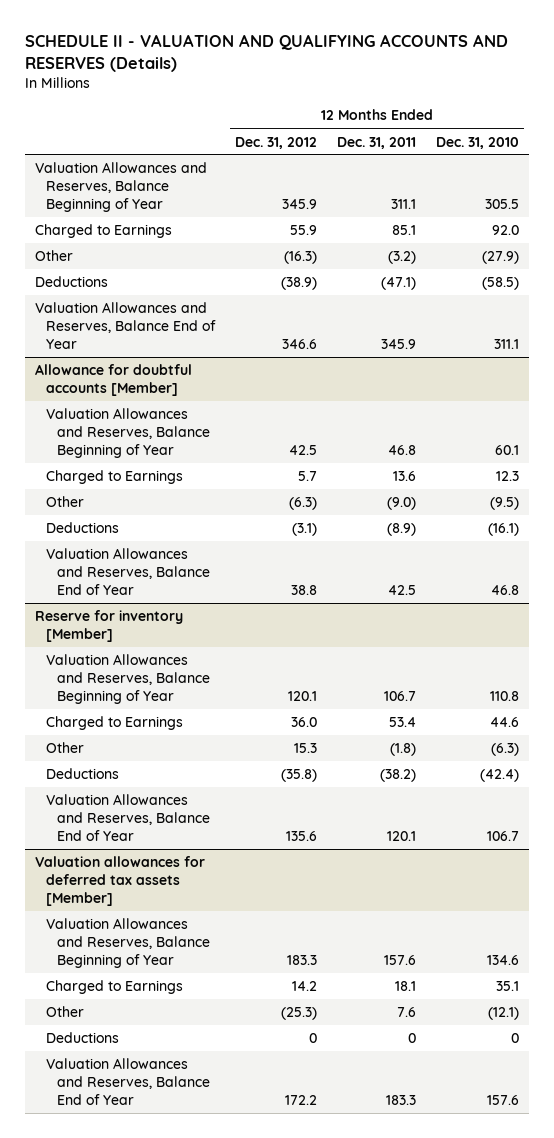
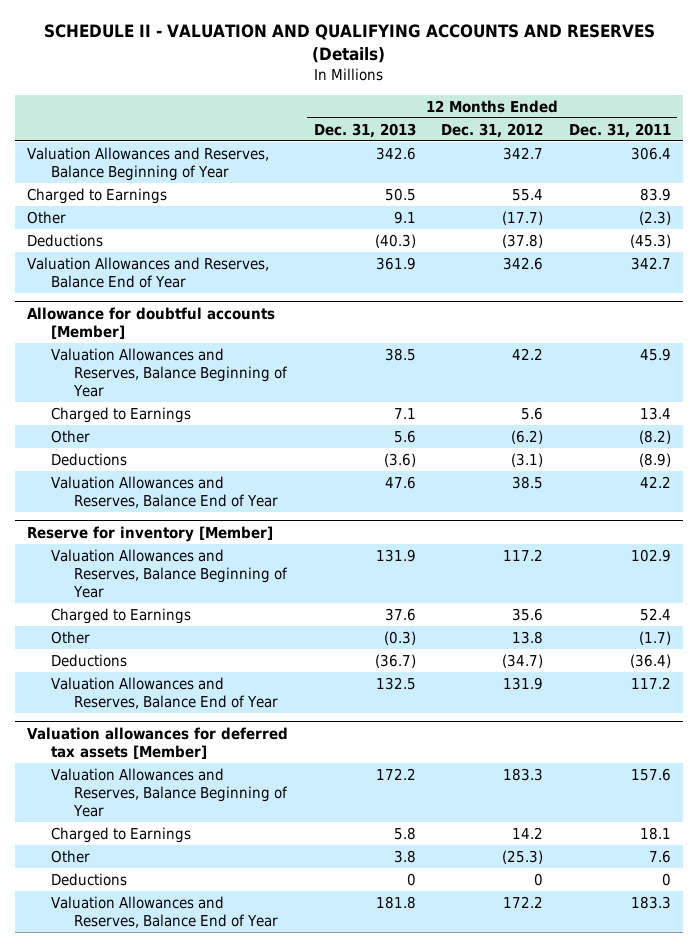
- | 12 Months Ended Dec. 31, 2012 | 12 Months Ended Dec. 31, 2011 | 12 Months Ended Dec. 31, 2010
+ | 12 Months Ended Dec. 31, 2013 | 12 Months Ended Dec. 31, 2012 | 12 Months Ended Dec. 31, 2011
- Valuation Allowances and Reserves, Balance Beginning of Year | 345.9 | 311.1 | 305.5
- Charged to Earnings | 55.9 | 85.1 | 92.0
- Other | (16.3) | (3.2) | (27.9)
- Deductions | (38.9) | (47.1) | (58.5)
- Valuation Allowances and Reserves, Balance End of Year | 346.6 | 345.9 | 311.1
+ Valuation Allowances and Reserves, Balance Beginning of Year | 342.6 | 342.7 | 306.4
+ Charged to Earnings | 50.5 | 55.4 | 83.9
+ Other | 9.1 | (17.7) | (2.3)
+ Deductions | (40.3) | (37.8) | (45.3)
+ Valuation Allowances and Reserves, Balance End of Year | 361.9 | 342.6 | 342.7
@ Allowance for doubtful accounts [Member]
- Valuation Allowances and Reserves, Balance Beginning of Year | 42.5 | 46.8 | 60.1
- Charged to Earnings | 5.7 | 13.6 | 12.3
- Other | (6.3) | (9.0) | (9.5)
+ Valuation Allowances and Reserves, Balance Beginning of Year | 38.5 | 42.2 | 45.9
+ Charged to Earnings | 7.1 | 5.6 | 13.4
+ Other | 5.6 | (6.2) | (8.2)
- Valuation Allowances and Reserves, Balance End of Year | 38.8 | 42.5 | 46.8
+ Valuation Allowances and Reserves, Balance End of Year | 47.6 | 38.5 | 42.2
@ Reserve for inventory [Member]
- Valuation Allowances and Reserves, Balance Beginning of Year | 120.1 | 106.7 | 110.8
- Charged to Earnings | 36.0 | 53.4 | 44.6
- Other | 15.3 | (1.8) | (6.3)
- Deductions | (35.8) | (38.2) | (42.4)
- Valuation Allowances and Reserves, Balance End of Year | 135.6 | 120.1 | 106.7
+ Valuation Allowances and Reserves, Balance Beginning of Year | 131.9 | 117.2 | 102.9
+ Charged to Earnings | 37.6 | 35.6 | 52.4
+ Other | (0.3) | 13.8 | (1.7)
+ Deductions | (36.7) | (34.7) | (36.4)
+ Valuation Allowances and Reserves, Balance End of Year | 132.5 | 131.9 | 117.2

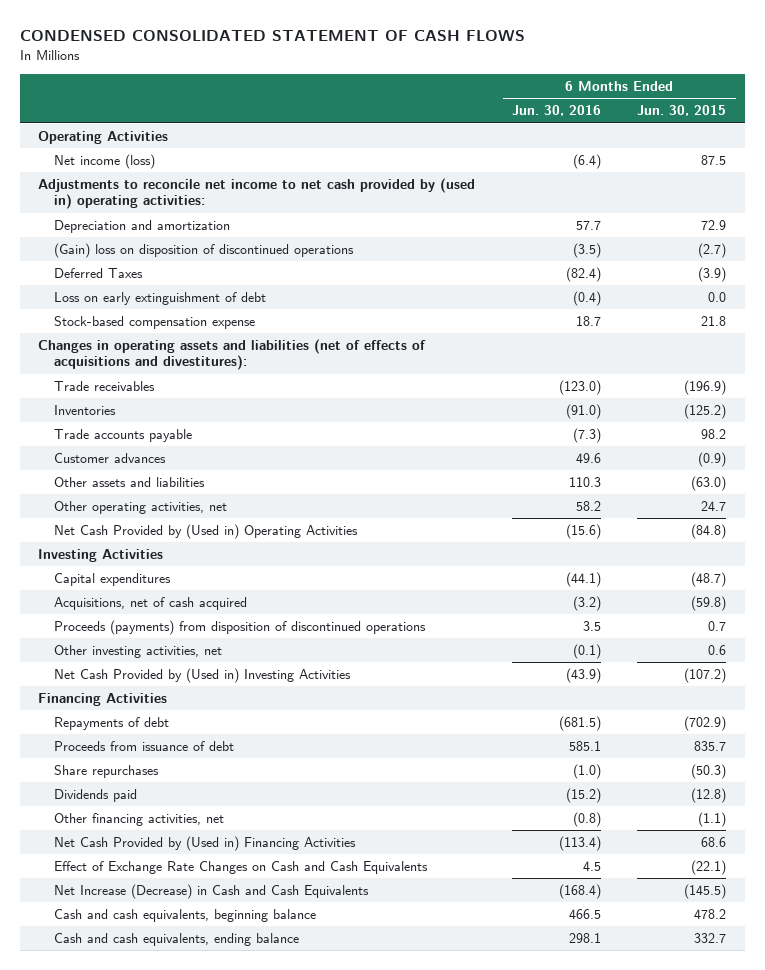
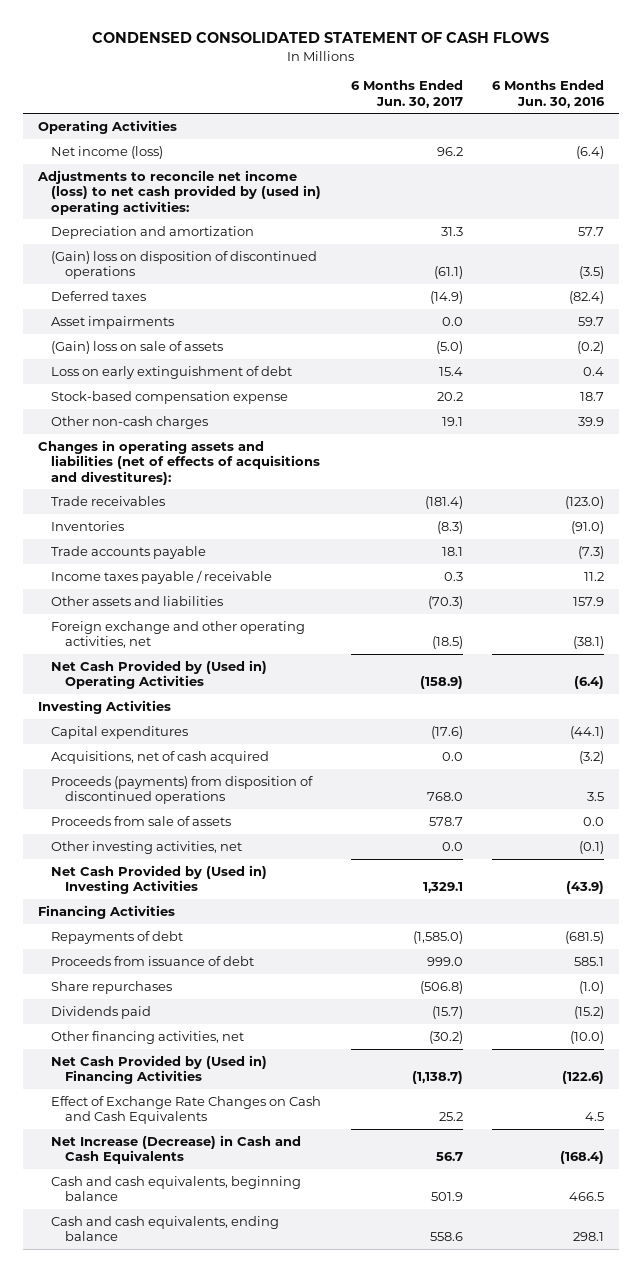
- | 6 Months Ended Jun. 30, 2016 | 6 Months Ended Jun. 30, 2015
+ | 6 Months Ended Jun. 30, 2017 | 6 Months Ended Jun. 30, 2016
- Adjustments to reconcile net income to net cash provided by (used in) operating activities:
+ Adjustments to reconcile net income (loss) to net cash provided by (used in) operating activities:
- Deferred Taxes | (82.4) | (3.9)
- Loss on early extinguishment of debt | (0.4) | 0.0
+ Deferred taxes | (14.9) | (82.4)
+ Asset impairments | 0.0 | 59.7
+ (Gain) loss on sale of assets | (5.0) | (0.2)
+ Loss on early extinguishment of debt | 15.4 | 0.4
+ Other non-cash charges | 19.1 | 39.9
- Customer advances | 49.6 | (0.9)
- Other assets and liabilities | 110.3 | (63.0)
- Other operating activities, net | 58.2 | 24.7
- Net Cash Provided by (Used in) Operating Activities | (15.6) | (84.8)
+ Income taxes payable / receivable | 0.3 | 11.2
+ Other assets and liabilities | (70.3) | 157.9
+ Foreign exchange and other operating activities, net | (18.5) | (38.1)
+ Net Cash Provided by (Used in) Operating Activities | (158.9) | (6.4)
+ Proceeds from sale of assets | 578.7 | 0.0
- Other financing activities, net | (0.8) | (1.1)
- Net Cash Provided by (Used in) Financing Activities | (113.4) | 68.6
+ Other financing activities, net | (30.2) | (10.0)
+ Net Cash Provided by (Used in) Financing Activities | (1,138.7) | (122.6)

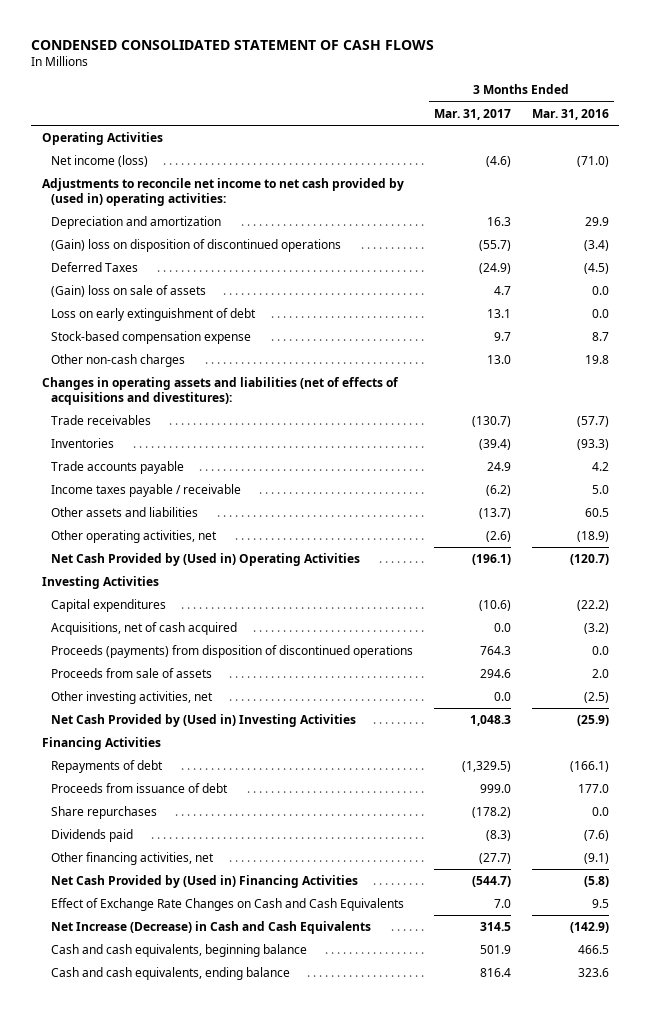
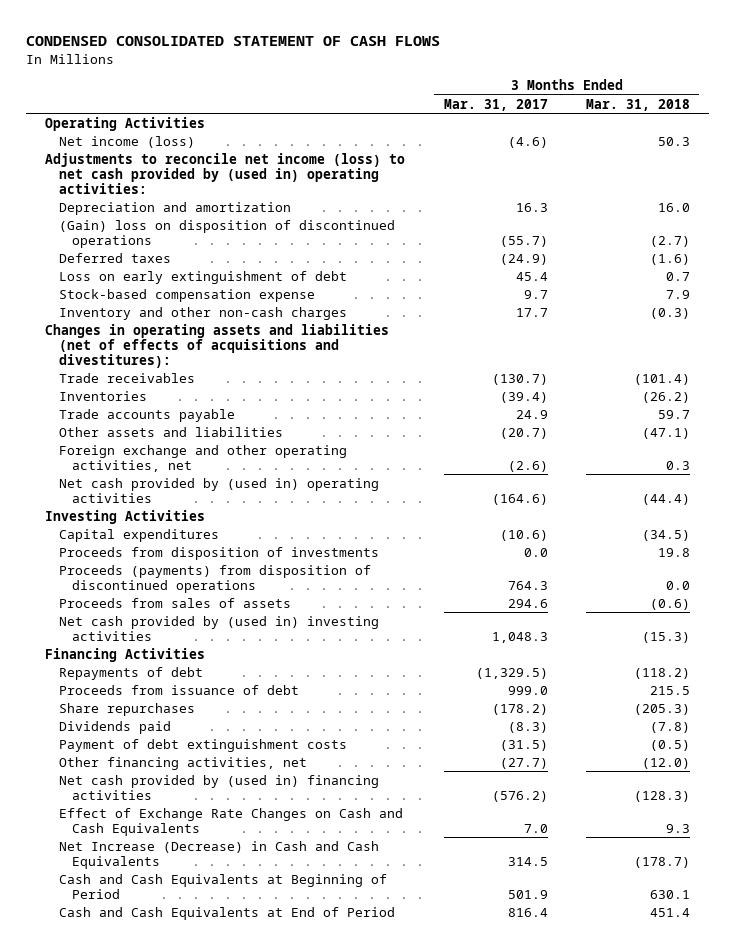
- | 3 Months Ended Mar. 31, 2017 | 3 Months Ended Mar. 31, 2016
+ | 3 Months Ended Mar. 31, 2017 | 3 Months Ended Mar. 31, 2018
- Adjustments to reconcile net income to net cash provided by (used in) operating activities:
+ Adjustments to reconcile net income (loss) to net cash provided by (used in) operating activities:
- Deferred Taxes | (24.9) | (4.5)
- (Gain) loss on sale of assets | 4.7 | 0.0
- Loss on early extinguishment of debt | 13.1 | 0.0
+ Deferred taxes | (24.9) | (1.6)
+ Loss on early extinguishment of debt | 45.4 | 0.7
- Other non-cash charges | 13.0 | 19.8
+ Inventory and other non-cash charges | 17.7 | (0.3)
- Income taxes payable / receivable | (6.2) | 5.0
- Other assets and liabilities | (13.7) | 60.5
- Other operating activities, net | (2.6) | (18.9)
- Net Cash Provided by (Used in) Operating Activities | (196.1) | (120.7)
+ Other assets and liabilities | (20.7) | (47.1)
+ Foreign exchange and other operating activities, net | (2.6) | 0.3
+ Net cash provided by (used in) operating activities | (164.6) | (44.4)
- Acquisitions, net of cash acquired | 0.0 | (3.2)
+ Proceeds from disposition of investments | 0.0 | 19.8
- Proceeds from sale of assets | 294.6 | 2.0
- Other investing activities, net | 0.0 | (2.5)
- Net Cash Provided by (Used in) Investing Activities | 1,048.3 | (25.9)
+ Proceeds from sales of assets | 294.6 | (0.6)
+ Net cash provided by (used in) investing activities | 1,048.3 | (15.3)
+ Payment of debt extinguishment costs | (31.5) | (0.5)
- Net Cash Provided by (Used in) Financing Activities | (544.7) | (5.8)
+ Net cash provided by (used in) financing activities | (576.2) | (128.3)
- Cash and cash equivalents, beginning balance | 501.9 | 466.5
- Cash and cash equivalents, ending balance | 816.4 | 323.6
+ Cash and Cash Equivalents at Beginning of Period | 501.9 | 630.1
+ Cash and Cash Equivalents at End of Period | 816.4 | 451.4

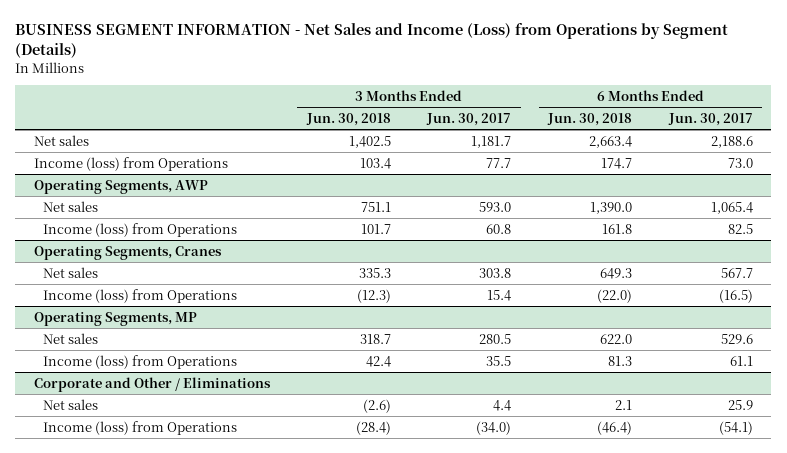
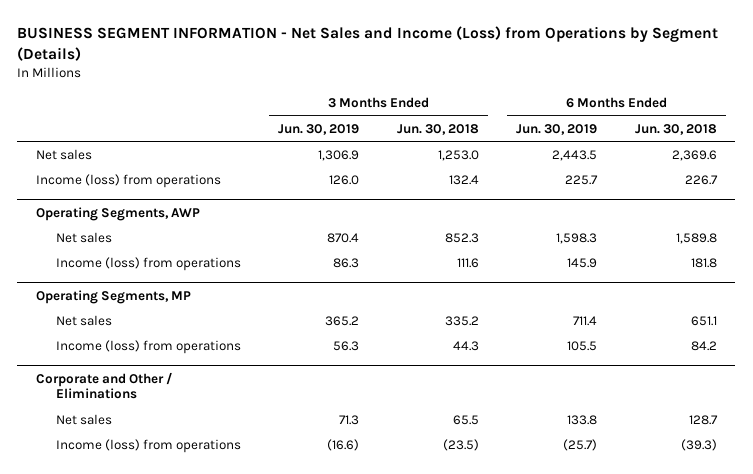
- | 3 Months Ended Jun. 30, 2018 | 3 Months Ended Jun. 30, 2017 | 6 Months Ended Jun. 30, 2018 | 6 Months Ended Jun. 30, 2017
+ | 3 Months Ended Jun. 30, 2019 | 3 Months Ended Jun. 30, 2018 | 6 Months Ended Jun. 30, 2019 | 6 Months Ended Jun. 30, 2018
- Net sales | 1,402.5 | 1,181.7 | 2,663.4 | 2,188.6
- Income (loss) from Operations | 103.4 | 77.7 | 174.7 | 73.0
+ Net sales | 1,306.9 | 1,253.0 | 2,443.5 | 2,369.6
+ Income (loss) from operations | 126.0 | 132.4 | 225.7 | 226.7
@ Operating Segments, AWP
- Net sales | 751.1 | 593.0 | 1,390.0 | 1,065.4
- Income (loss) from Operations | 101.7 | 60.8 | 161.8 | 82.5
- Operating Segments, Cranes
- Net sales | 335.3 | 303.8 | 649.3 | 567.7
- Income (loss) from Operations | (12.3) | 15.4 | (22.0) | (16.5)
@ Operating Segments, AWP
+ Net sales | 870.4 | 852.3 | 1,598.3 | 1,589.8
+ Income (loss) from operations | 86.3 | 111.6 | 145.9 | 181.8
@ Operating Segments, MP
- Net sales | 318.7 | 280.5 | 622.0 | 529.6
- Income (loss) from Operations | 42.4 | 35.5 | 81.3 | 61.1
+ Net sales | 365.2 | 335.2 | 711.4 | 651.1
+ Income (loss) from operations | 56.3 | 44.3 | 105.5 | 84.2
@ Corporate and Other / Eliminations
- Net sales | (2.6) | 4.4 | 2.1 | 25.9
- Income (loss) from Operations | (28.4) | (34.0) | (46.4) | (54.1)
+ Net sales | 71.3 | 65.5 | 133.8 | 128.7
+ Income (loss) from operations | (16.6) | (23.5) | (25.7) | (39.3)

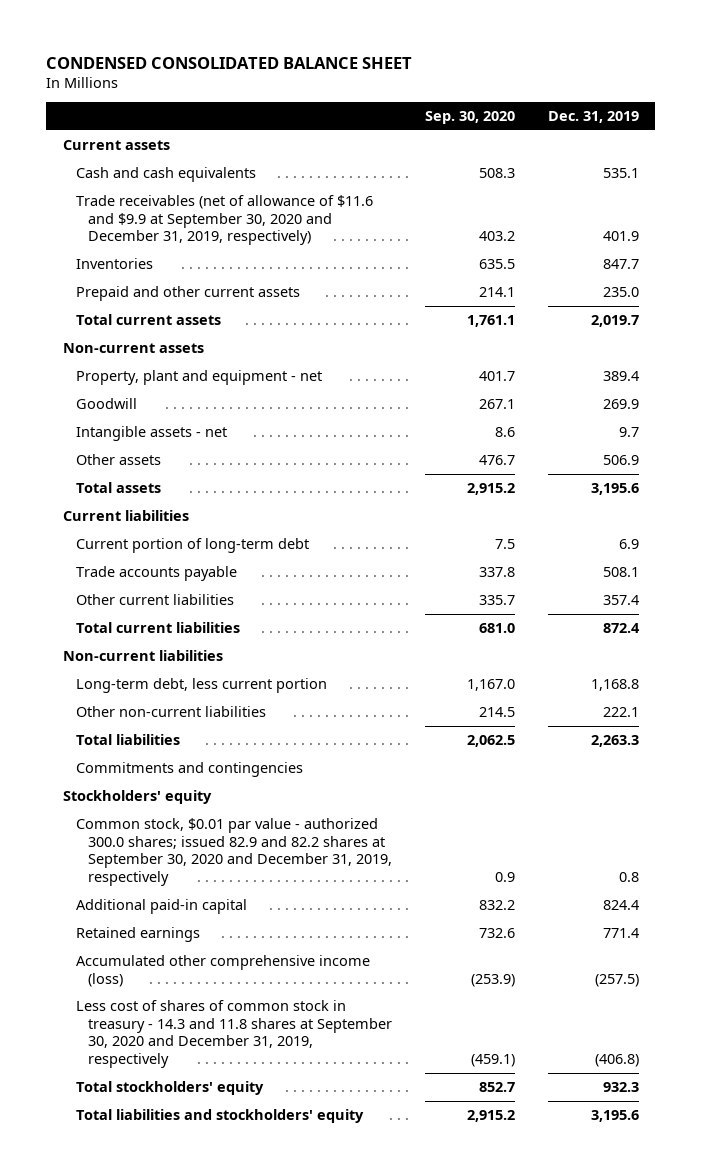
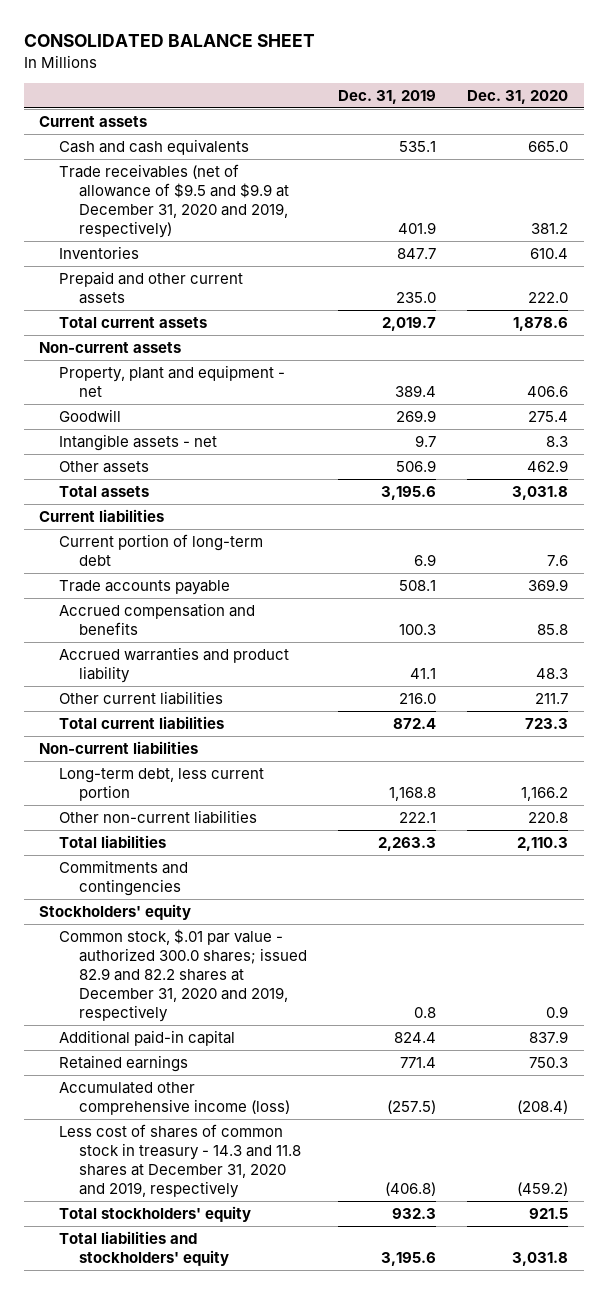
- CONDENSED CONSOLIDATED BALANCE SHEET
+ CONSOLIDATED BALANCE SHEET
- | Sep. 30, 2020 | Dec. 31, 2019
+ | Dec. 31, 2019 | Dec. 31, 2020
- Trade receivables (net of allowance of $11.6 and $9.9 at September 30, 2020 and December 31, 2019, respectively) | 403.2 | 401.9
+ Trade receivables (net of allowance of $9.5 and $9.9 at December 31, 2020 and 2019, respectively) | 401.9 | 381.2
- Other current liabilities | 335.7 | 357.4
+ Accrued compensation and benefits | 100.3 | 85.8
+ Accrued warranties and product liability | 41.1 | 48.3
+ Other current liabilities | 216.0 | 211.7
- Common stock, $0.01 par value - authorized 300.0 shares; issued 82.9 and 82.2 shares at September 30, 2020 and December 31, 2019, respectively | 0.9 | 0.8
+ Common stock, $.01 par value - authorized 300.0 shares; issued 82.9 and 82.2 shares at December 31, 2020 and 2019, respectively | 0.8 | 0.9
- Less cost of shares of common stock in treasury - 14.3 and 11.8 shares at September 30, 2020 and December 31, 2019, respectively | (459.1) | (406.8)
+ Less cost of shares of common stock in treasury - 14.3 and 11.8 shares at December 31, 2020 and 2019, respectively | (406.8) | (459.2)

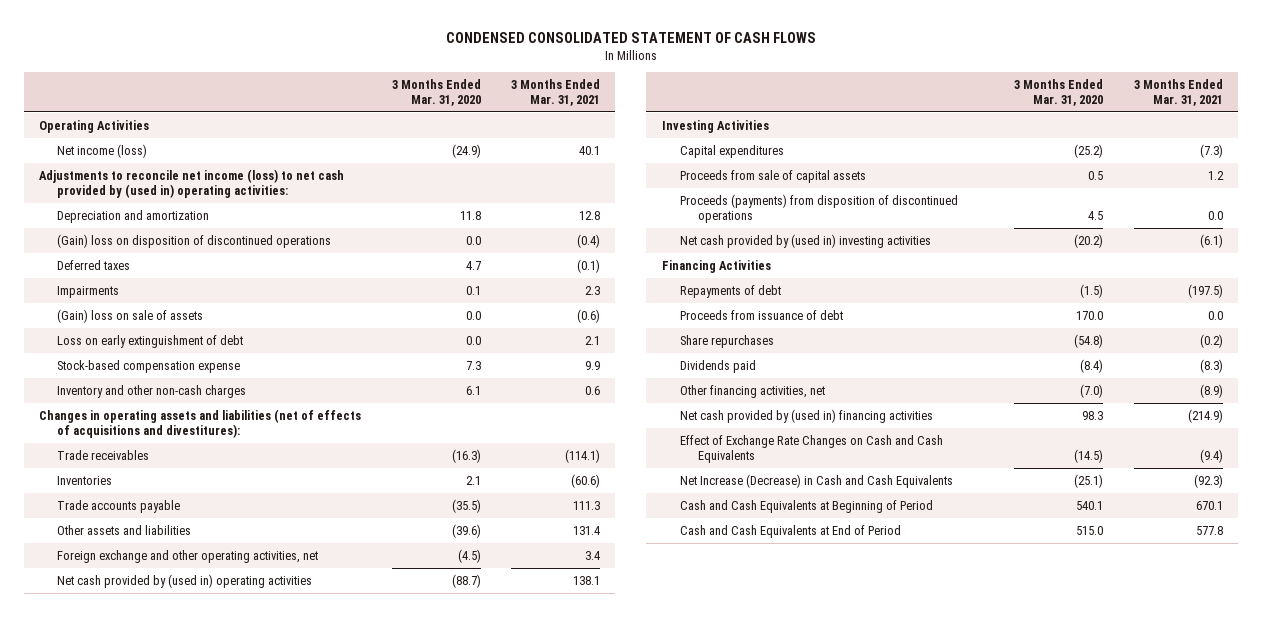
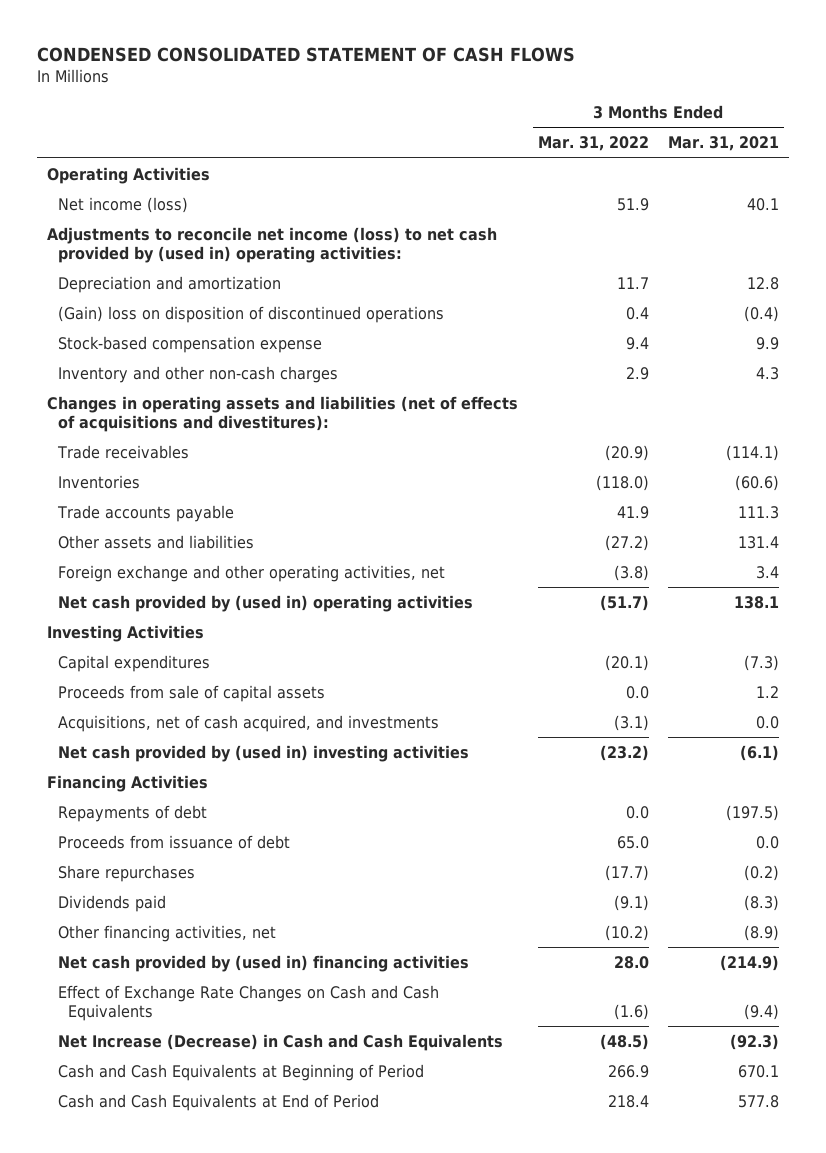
- | 3 Months Ended Mar. 31, 2020 | 3 Months Ended Mar. 31, 2021
+ | 3 Months Ended Mar. 31, 2022 | 3 Months Ended Mar. 31, 2021
- Deferred taxes | 4.7 | (0.1)
- Impairments | 0.1 | 2.3
- (Gain) loss on sale of assets | 0.0 | (0.6)
- Loss on early extinguishment of debt | 0.0 | 2.1
- Inventory and other non-cash charges | 6.1 | 0.6
+ Inventory and other non-cash charges | 2.9 | 4.3
- Proceeds (payments) from disposition of discontinued operations | 4.5 | 0.0
+ Acquisitions, net of cash acquired, and investments | (3.1) | 0.0

